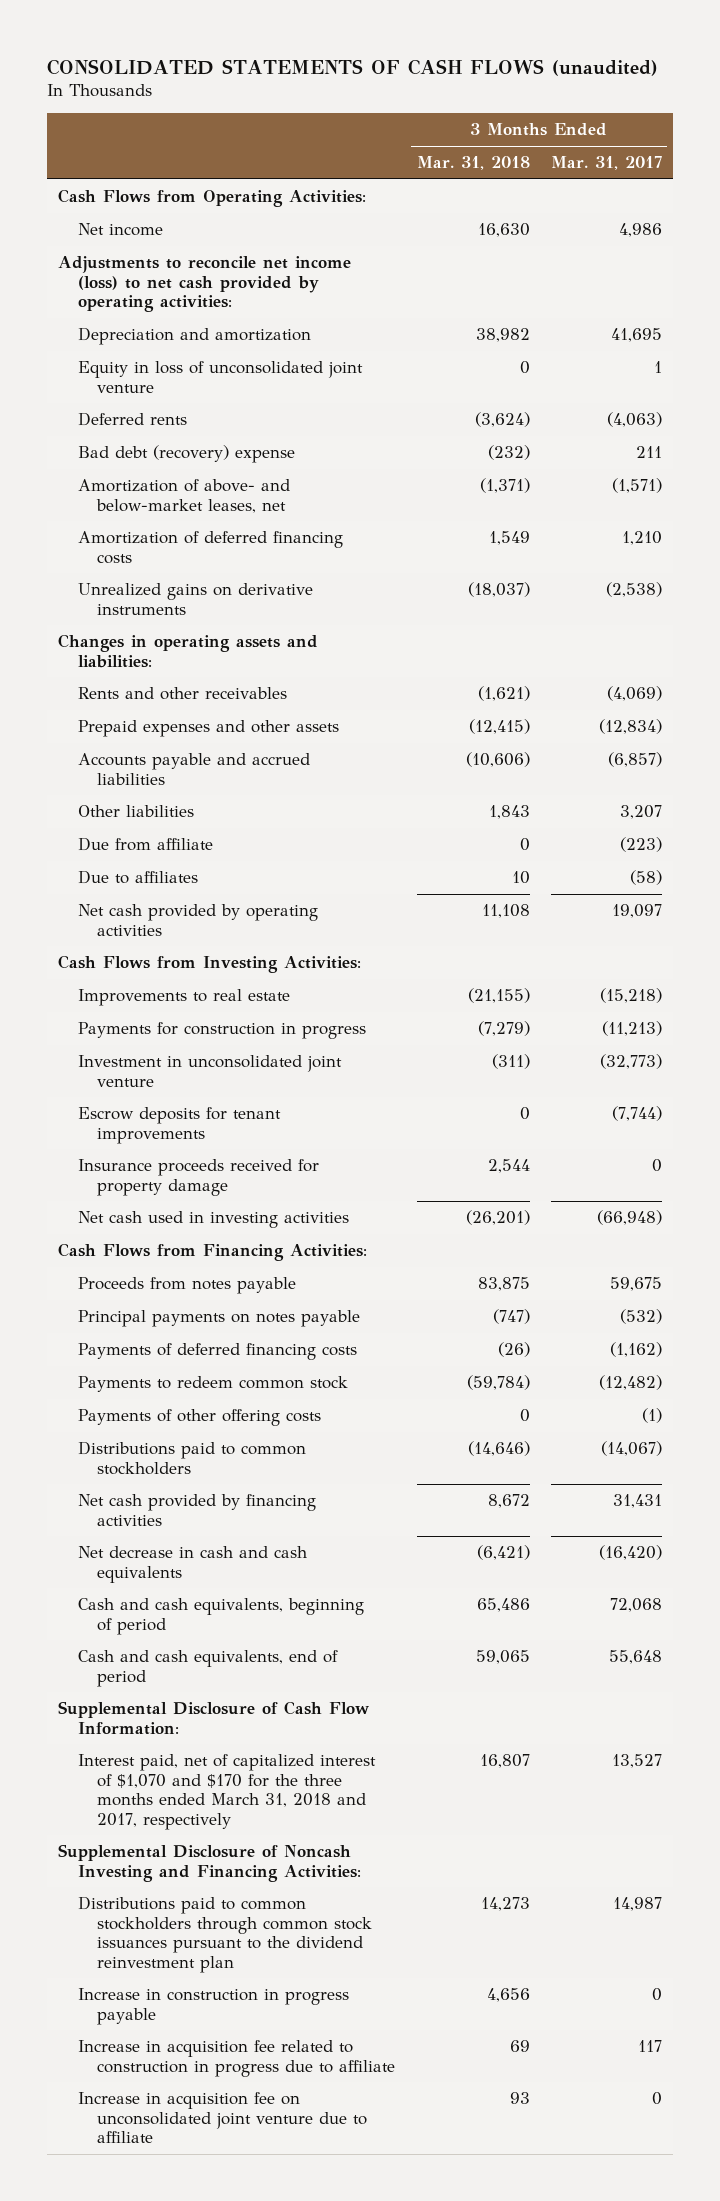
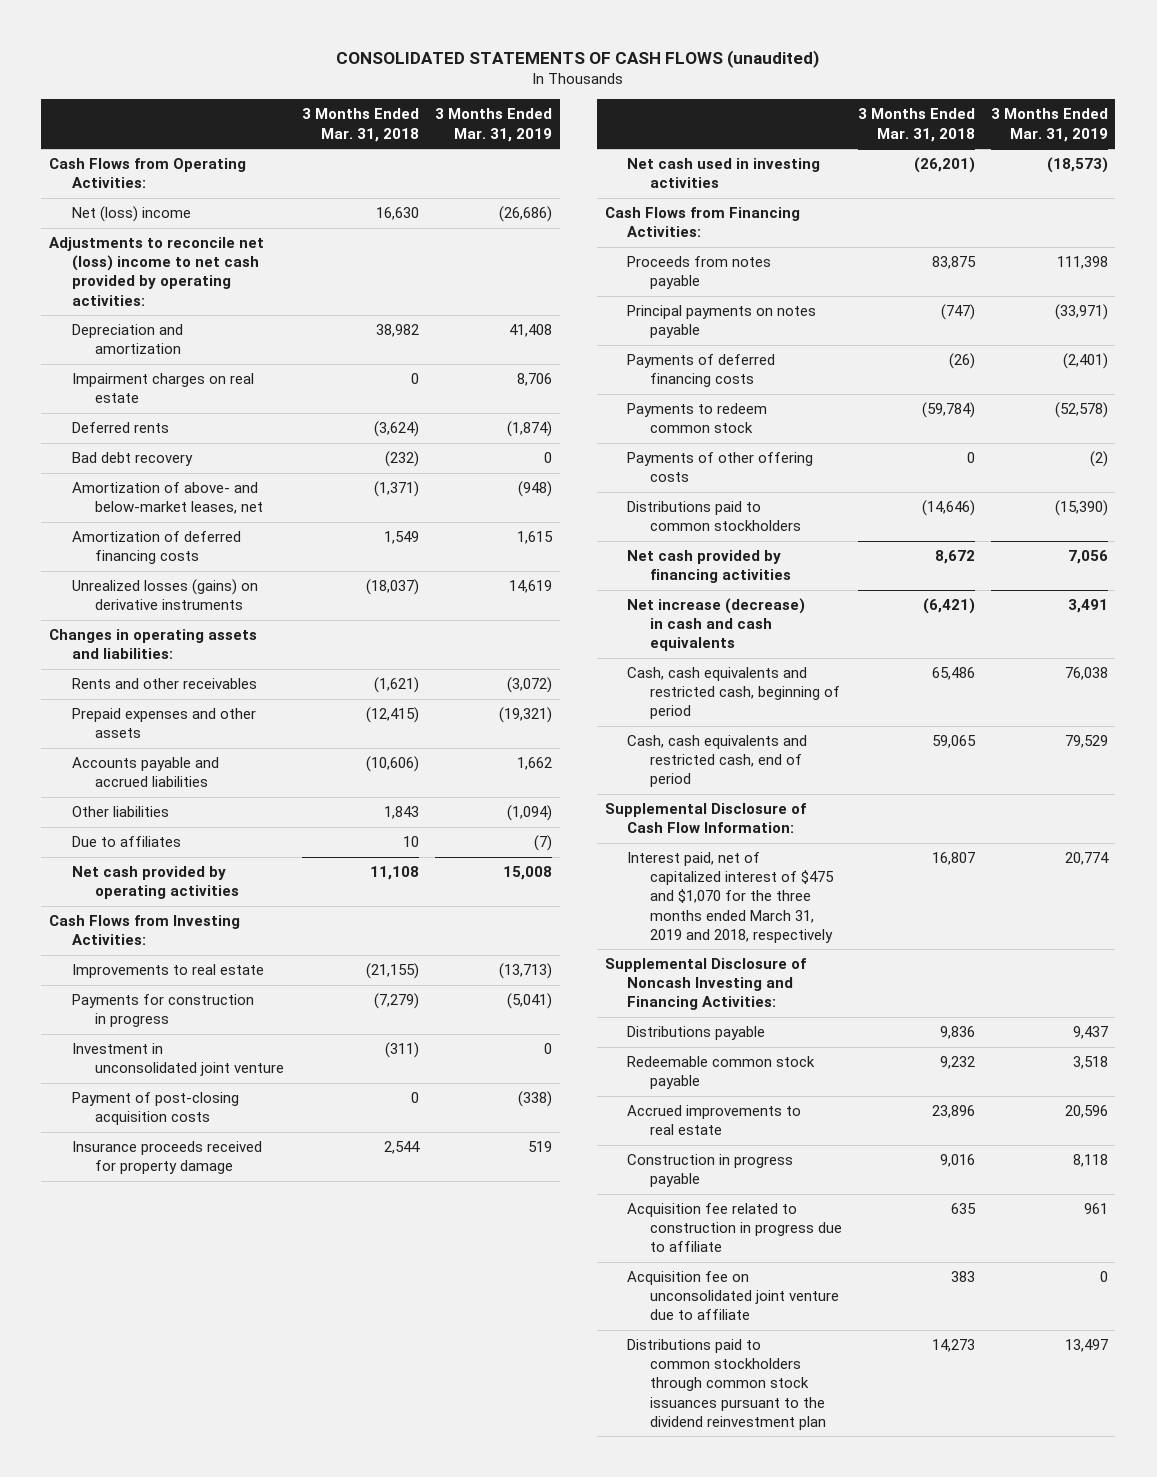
- | 3 Months Ended Mar. 31, 2018 | 3 Months Ended Mar. 31, 2017
+ | 3 Months Ended Mar. 31, 2018 | 3 Months Ended Mar. 31, 2019
- Net income | 16,630 | 4,986
- Adjustments to reconcile net income (loss) to net cash provided by operating activities:
+ Net (loss) income | 16,630 | (26,686)
+ Adjustments to reconcile net (loss) income to net cash provided by operating activities:
- Equity in loss of unconsolidated joint venture | 0 | 1
+ Impairment charges on real estate | 0 | 8,706
- Bad debt (recovery) expense | (232) | 211
+ Bad debt recovery | (232) | 0
- Unrealized gains on derivative instruments | (18,037) | (2,538)
+ Unrealized losses (gains) on derivative instruments | (18,037) | 14,619
- Due from affiliate | 0 | (223)
- Escrow deposits for tenant improvements | 0 | (7,744)
+ Payment of post-closing acquisition costs | 0 | (338)
- Net decrease in cash and cash equivalents | (6,421) | (16,420)
- Cash and cash equivalents, beginning of period | 65,486 | 72,068
- Cash and cash equivalents, end of period | 59,065 | 55,648
+ Net increase (decrease) in cash and cash equivalents | (6,421) | 3,491
+ Cash, cash equivalents and restricted cash, beginning of period | 65,486 | 76,038
+ Cash, cash equivalents and restricted cash, end of period | 59,065 | 79,529
- Interest paid, net of capitalized interest of $1,070 and $170 for the three months ended March 31, 2018 and 2017, respectively | 16,807 | 13,527
+ Interest paid, net of capitalized interest of $475 and $1,070 for the three months ended March 31, 2019 and 2018, respectively | 16,807 | 20,774
+ Distributions payable | 9,836 | 9,437
+ Redeemable common stock payable | 9,232 | 3,518
+ Accrued improvements to real estate | 23,896 | 20,596
+ Construction in progress payable | 9,016 | 8,118
+ Acquisition fee related to construction in progress due to affiliate | 635 | 961
+ Acquisition fee on unconsolidated joint venture due to affiliate | 383 | 0
- Increase in construction in progress payable | 4,656 | 0
- Increase in acquisition fee related to construction in progress due to affiliate | 69 | 117
- Increase in acquisition fee on unconsolidated joint venture due to affiliate | 93 | 0

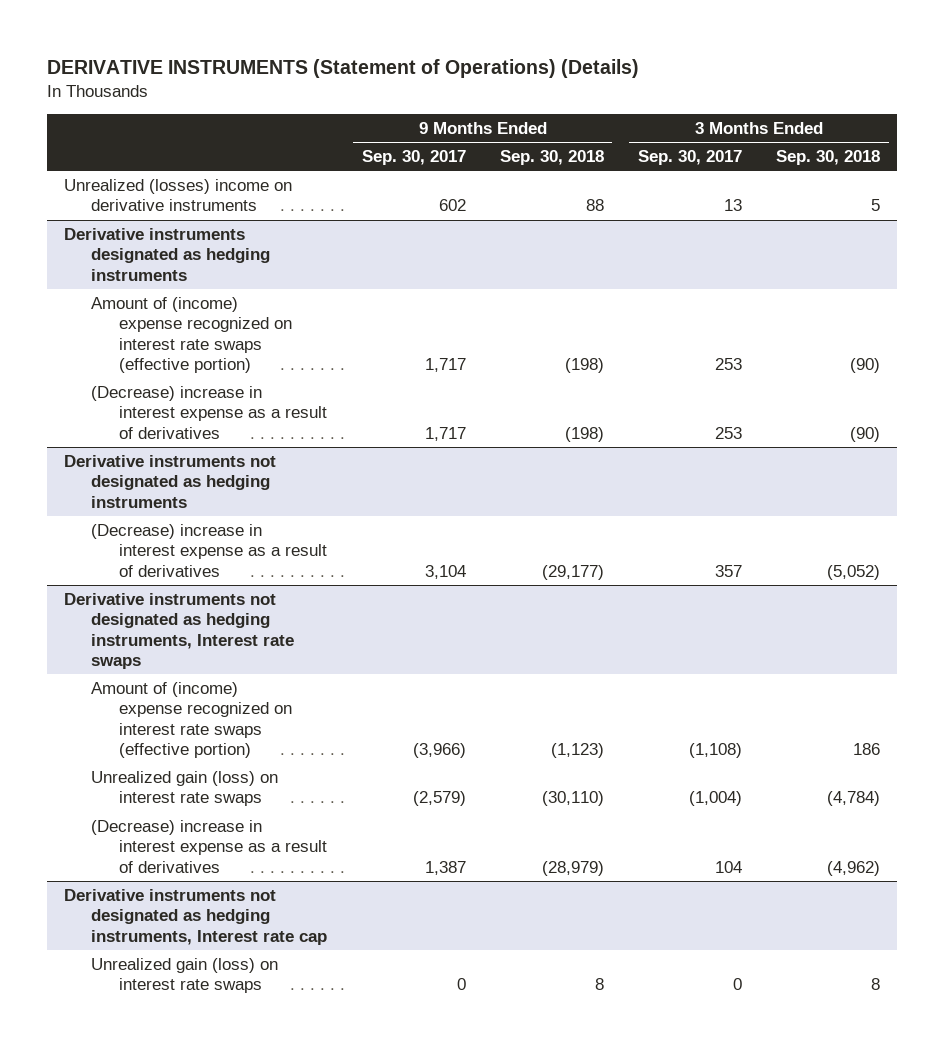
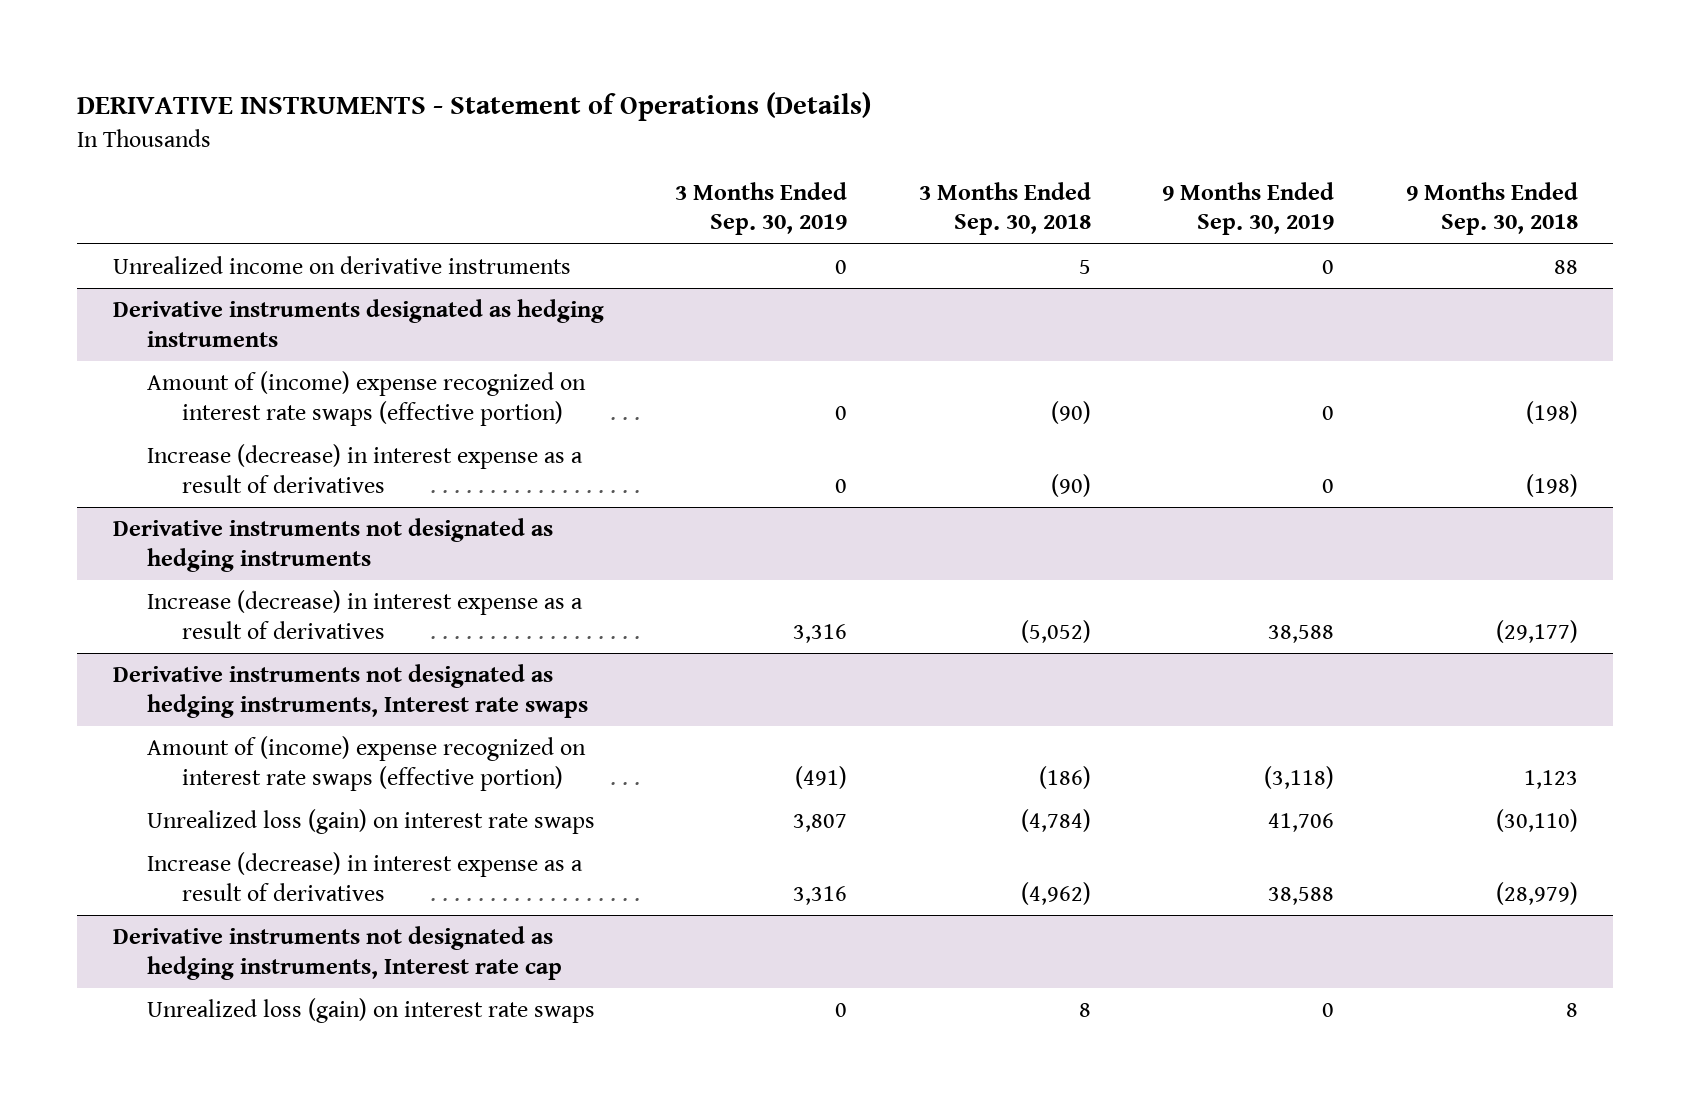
- DERIVATIVE INSTRUMENTS (Statement of Operations) (Details)
+ DERIVATIVE INSTRUMENTS - Statement of Operations (Details)
- | 9 Months Ended Sep. 30, 2017 | 9 Months Ended Sep. 30, 2018 | 3 Months Ended Sep. 30, 2017 | 3 Months Ended Sep. 30, 2018
+ | 3 Months Ended Sep. 30, 2019 | 3 Months Ended Sep. 30, 2018 | 9 Months Ended Sep. 30, 2019 | 9 Months Ended Sep. 30, 2018
- Unrealized (losses) income on derivative instruments | 602 | 88 | 13 | 5
+ Unrealized income on derivative instruments | 0 | 5 | 0 | 88
@ Derivative instruments designated as hedging instruments
- (Decrease) increase in interest expense as a result of derivatives | 1,717 | (198) | 253 | (90)
+ Increase (decrease) in interest expense as a result of derivatives | 0 | (90) | 0 | (198)
@ Derivative instruments not designated as hedging instruments
- (Decrease) increase in interest expense as a result of derivatives | 3,104 | (29,177) | 357 | (5,052)
+ Increase (decrease) in interest expense as a result of derivatives | 3,316 | (5,052) | 38,588 | (29,177)
@ Derivative instruments not designated as hedging instruments, Interest rate swaps
- Amount of (income) expense recognized on interest rate swaps (effective portion) | (3,966) | (1,123) | (1,108) | 186
- Unrealized gain (loss) on interest rate swaps | (2,579) | (30,110) | (1,004) | (4,784)
- (Decrease) increase in interest expense as a result of derivatives | 1,387 | (28,979) | 104 | (4,962)
+ Amount of (income) expense recognized on interest rate swaps (effective portion) | (491) | (186) | (3,118) | 1,123
+ Unrealized loss (gain) on interest rate swaps | 3,807 | (4,784) | 41,706 | (30,110)
+ Increase (decrease) in interest expense as a result of derivatives | 3,316 | (4,962) | 38,588 | (28,979)
@ Derivative instruments not designated as hedging instruments, Interest rate cap
- Unrealized gain (loss) on interest rate swaps | 0 | 8 | 0 | 8
+ Unrealized loss (gain) on interest rate swaps | 0 | 8 | 0 | 8

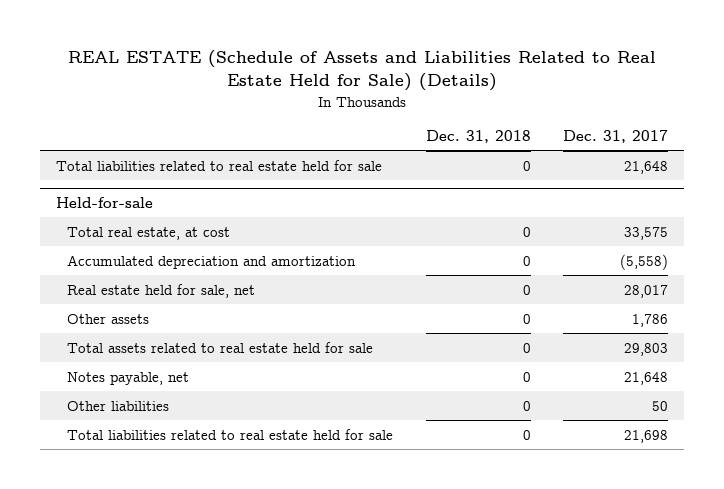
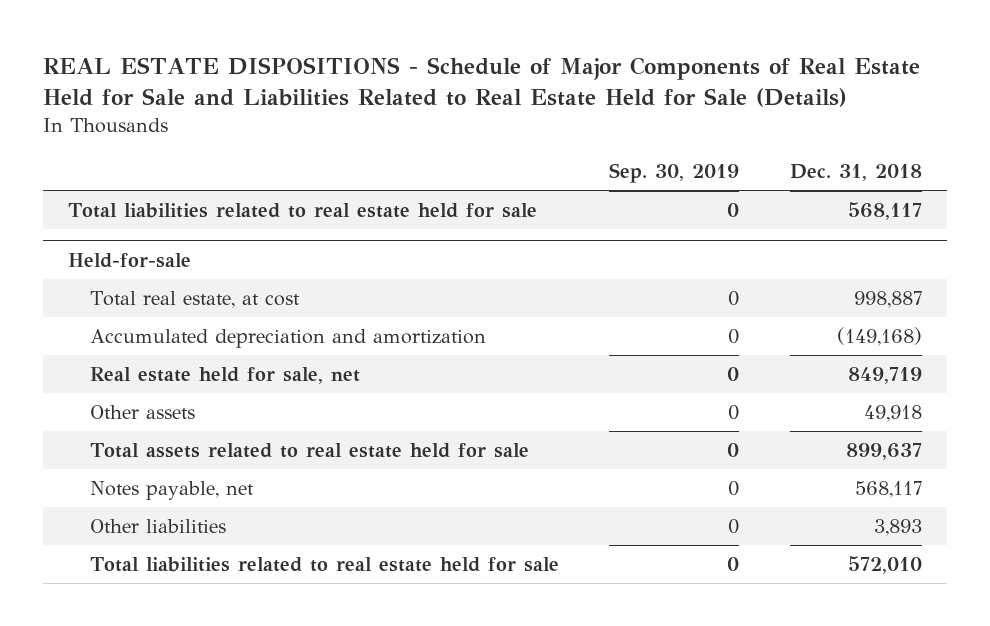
- REAL ESTATE (Schedule of Assets and Liabilities Related to Real Estate Held for Sale) (Details)
+ REAL ESTATE DISPOSITIONS - Schedule of Major Components of Real Estate Held for Sale and Liabilities Related to Real Estate Held for Sale (Details)
- | Dec. 31, 2018 | Dec. 31, 2017
+ | Sep. 30, 2019 | Dec. 31, 2018
- Total liabilities related to real estate held for sale | 0 | 21,648
+ Total liabilities related to real estate held for sale | 0 | 568,117
@ Held-for-sale
- Total real estate, at cost | 0 | 33,575
- Accumulated depreciation and amortization | 0 | (5,558)
- Real estate held for sale, net | 0 | 28,017
- Other assets | 0 | 1,786
- Total assets related to real estate held for sale | 0 | 29,803
- Notes payable, net | 0 | 21,648
- Other liabilities | 0 | 50
- Total liabilities related to real estate held for sale | 0 | 21,698
+ Total real estate, at cost | 0 | 998,887
+ Accumulated depreciation and amortization | 0 | (149,168)
+ Real estate held for sale, net | 0 | 849,719
+ Other assets | 0 | 49,918
+ Total assets related to real estate held for sale | 0 | 899,637
+ Notes payable, net | 0 | 568,117
+ Other liabilities | 0 | 3,893
+ Total liabilities related to real estate held for sale | 0 | 572,010

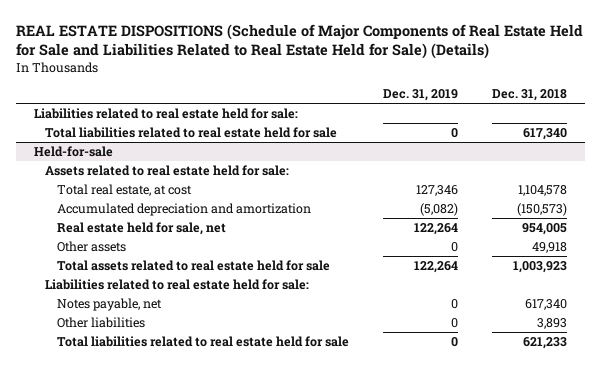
- REAL ESTATE DISPOSITIONS - Schedule of Major Components of Real Estate Held for Sale and Liabilities Related to Real Estate Held for Sale (Details)
+ REAL ESTATE DISPOSITIONS (Schedule of Major Components of Real Estate Held for Sale and Liabilities Related to Real Estate Held for Sale) (Details)
- | Sep. 30, 2019 | Dec. 31, 2018
+ | Dec. 31, 2019 | Dec. 31, 2018
- Total liabilities related to real estate held for sale | 0 | 568,117
+ Liabilities related to real estate held for sale:
+ Total liabilities related to real estate held for sale | 0 | 617,340
@ Held-for-sale
- Total real estate, at cost | 0 | 998,887
- Accumulated depreciation and amortization | 0 | (149,168)
- Real estate held for sale, net | 0 | 849,719
+ Assets related to real estate held for sale:
+ Total real estate, at cost | 127,346 | 1,104,578
+ Accumulated depreciation and amortization | (5,082) | (150,573)
+ Real estate held for sale, net | 122,264 | 954,005
- Total assets related to real estate held for sale | 0 | 899,637
- Notes payable, net | 0 | 568,117
+ Total assets related to real estate held for sale | 122,264 | 1,003,923
+ Liabilities related to real estate held for sale:
+ Notes payable, net | 0 | 617,340
- Total liabilities related to real estate held for sale | 0 | 572,010
+ Total liabilities related to real estate held for sale | 0 | 621,233

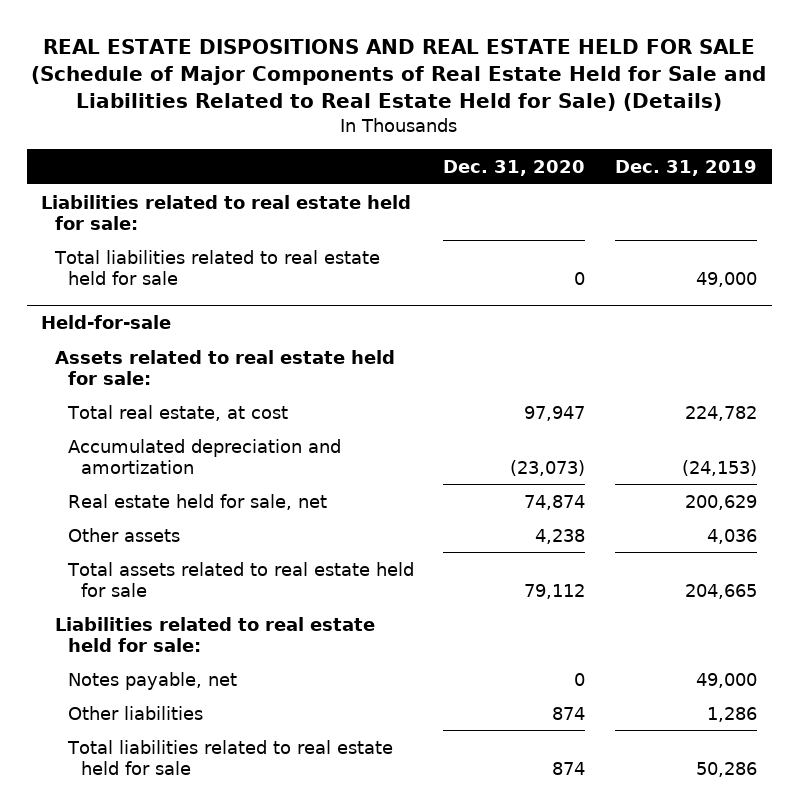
- REAL ESTATE DISPOSITIONS (Schedule of Major Components of Real Estate Held for Sale and Liabilities Related to Real Estate Held for Sale) (Details)
+ REAL ESTATE DISPOSITIONS AND REAL ESTATE HELD FOR SALE (Schedule of Major Components of Real Estate Held for Sale and Liabilities Related to Real Estate Held for Sale) (Details)
- | Dec. 31, 2019 | Dec. 31, 2018
+ | Dec. 31, 2020 | Dec. 31, 2019
- Total liabilities related to real estate held for sale | 0 | 617,340
+ Total liabilities related to real estate held for sale | 0 | 49,000
@ Held-for-sale
- Total real estate, at cost | 127,346 | 1,104,578
- Accumulated depreciation and amortization | (5,082) | (150,573)
- Real estate held for sale, net | 122,264 | 954,005
- Other assets | 0 | 49,918
- Total assets related to real estate held for sale | 122,264 | 1,003,923
+ Total real estate, at cost | 97,947 | 224,782
+ Accumulated depreciation and amortization | (23,073) | (24,153)
+ Real estate held for sale, net | 74,874 | 200,629
+ Other assets | 4,238 | 4,036
+ Total assets related to real estate held for sale | 79,112 | 204,665
- Notes payable, net | 0 | 617,340
- Other liabilities | 0 | 3,893
- Total liabilities related to real estate held for sale | 0 | 621,233
+ Notes payable, net | 0 | 49,000
+ Other liabilities | 874 | 1,286
+ Total liabilities related to real estate held for sale | 874 | 50,286

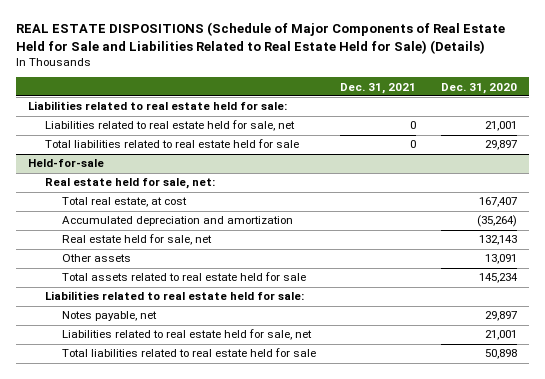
- REAL ESTATE DISPOSITIONS AND REAL ESTATE HELD FOR SALE (Schedule of Major Components of Real Estate Held for Sale and Liabilities Related to Real Estate Held for Sale) (Details)
+ REAL ESTATE DISPOSITIONS (Schedule of Major Components of Real Estate Held for Sale and Liabilities Related to Real Estate Held for Sale) (Details)
- | Dec. 31, 2020 | Dec. 31, 2019
+ | Dec. 31, 2021 | Dec. 31, 2020
- Total liabilities related to real estate held for sale | 0 | 49,000
+ Liabilities related to real estate held for sale, net | 0 | 21,001
+ Total liabilities related to real estate held for sale | 0 | 29,897
@ Held-for-sale
- Assets related to real estate held for sale:
- Total real estate, at cost | 97,947 | 224,782
- Accumulated depreciation and amortization | (23,073) | (24,153)
- Real estate held for sale, net | 74,874 | 200,629
- Other assets | 4,238 | 4,036
- Total assets related to real estate held for sale | 79,112 | 204,665
+ Real estate held for sale, net:
+ Total real estate, at cost | | 167,407
+ Accumulated depreciation and amortization | | (35,264)
+ Real estate held for sale, net | | 132,143
+ Other assets | | 13,091
+ Total assets related to real estate held for sale | | 145,234
- Notes payable, net | 0 | 49,000
- Other liabilities | 874 | 1,286
- Total liabilities related to real estate held for sale | 874 | 50,286
+ Notes payable, net | | 29,897
+ Liabilities related to real estate held for sale, net | | 21,001
+ Total liabilities related to real estate held for sale | | 50,898

